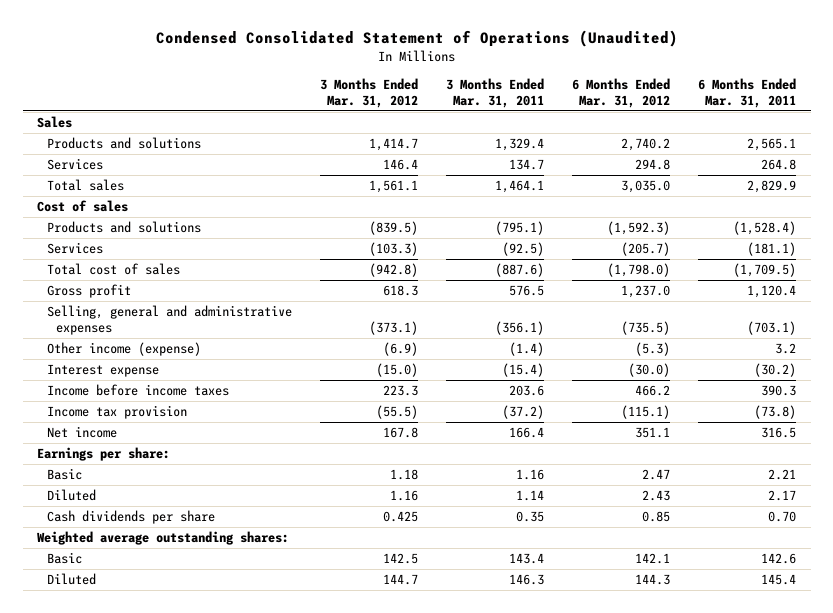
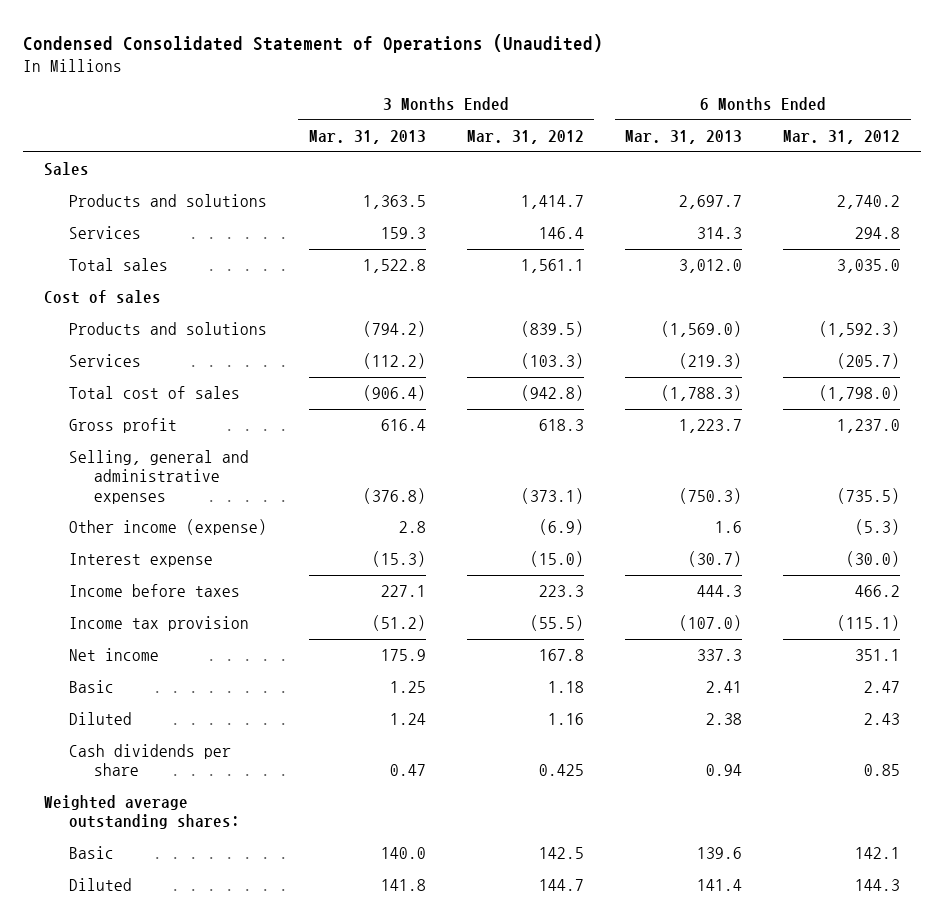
- | 3 Months Ended Mar. 31, 2012 | 3 Months Ended Mar. 31, 2011 | 6 Months Ended Mar. 31, 2012 | 6 Months Ended Mar. 31, 2011
+ | 3 Months Ended Mar. 31, 2013 | 3 Months Ended Mar. 31, 2012 | 6 Months Ended Mar. 31, 2013 | 6 Months Ended Mar. 31, 2012
- Income before income taxes | 223.3 | 203.6 | 466.2 | 390.3
+ Income before taxes | 227.1 | 223.3 | 444.3 | 466.2
- Earnings per share:

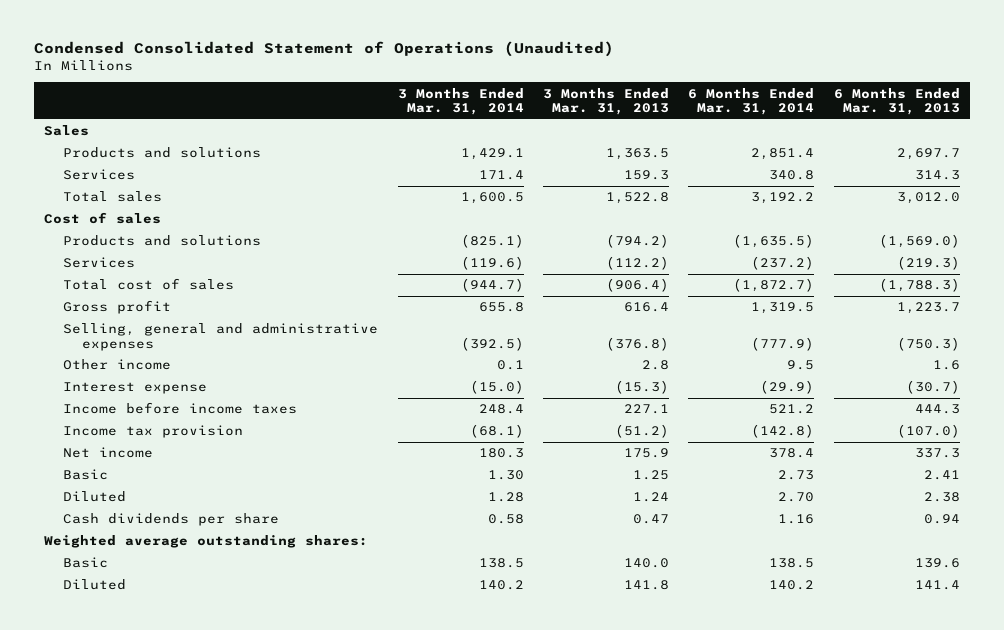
- | 3 Months Ended Mar. 31, 2013 | 3 Months Ended Mar. 31, 2012 | 6 Months Ended Mar. 31, 2013 | 6 Months Ended Mar. 31, 2012
+ | 3 Months Ended Mar. 31, 2014 | 3 Months Ended Mar. 31, 2013 | 6 Months Ended Mar. 31, 2014 | 6 Months Ended Mar. 31, 2013
- Other income (expense) | 2.8 | (6.9) | 1.6 | (5.3)
+ Other income | 0.1 | 2.8 | 9.5 | 1.6
- Income before taxes | 227.1 | 223.3 | 444.3 | 466.2
+ Income before income taxes | 248.4 | 227.1 | 521.2 | 444.3

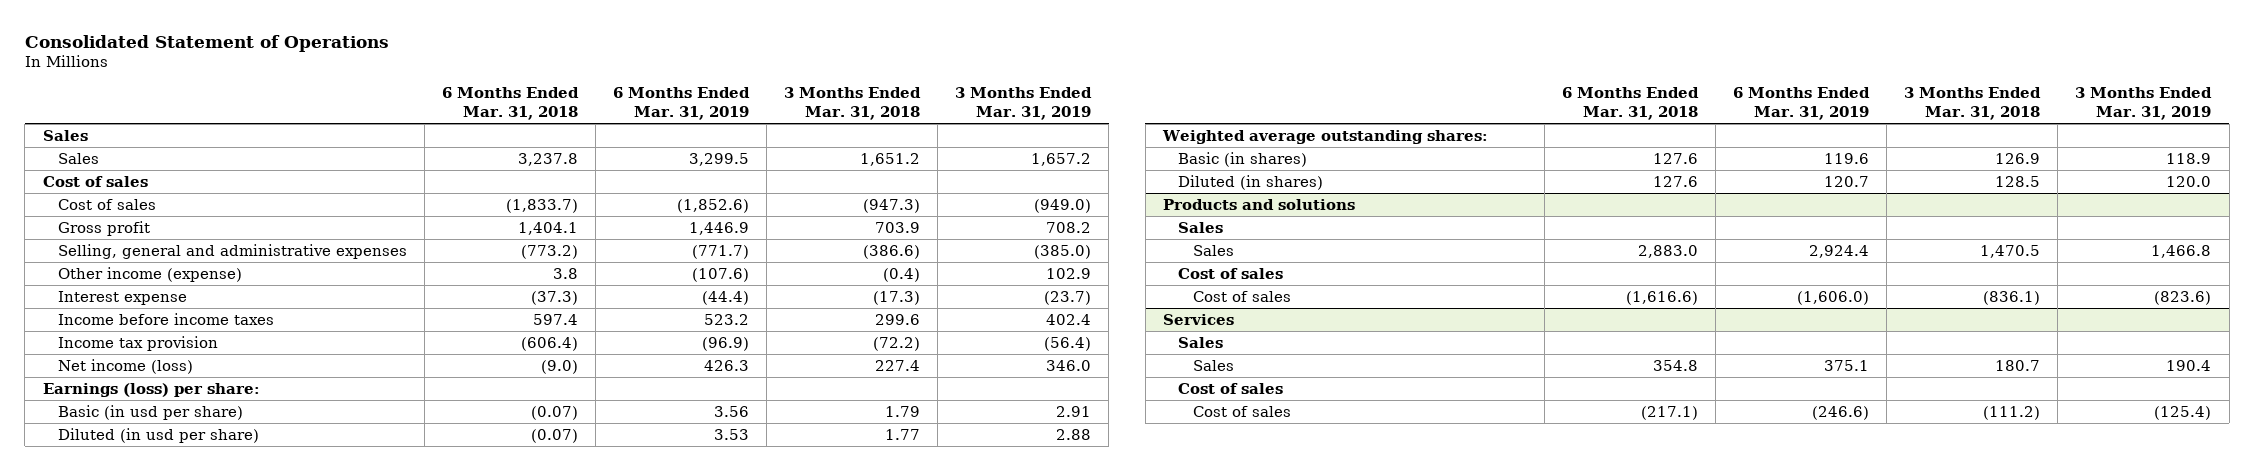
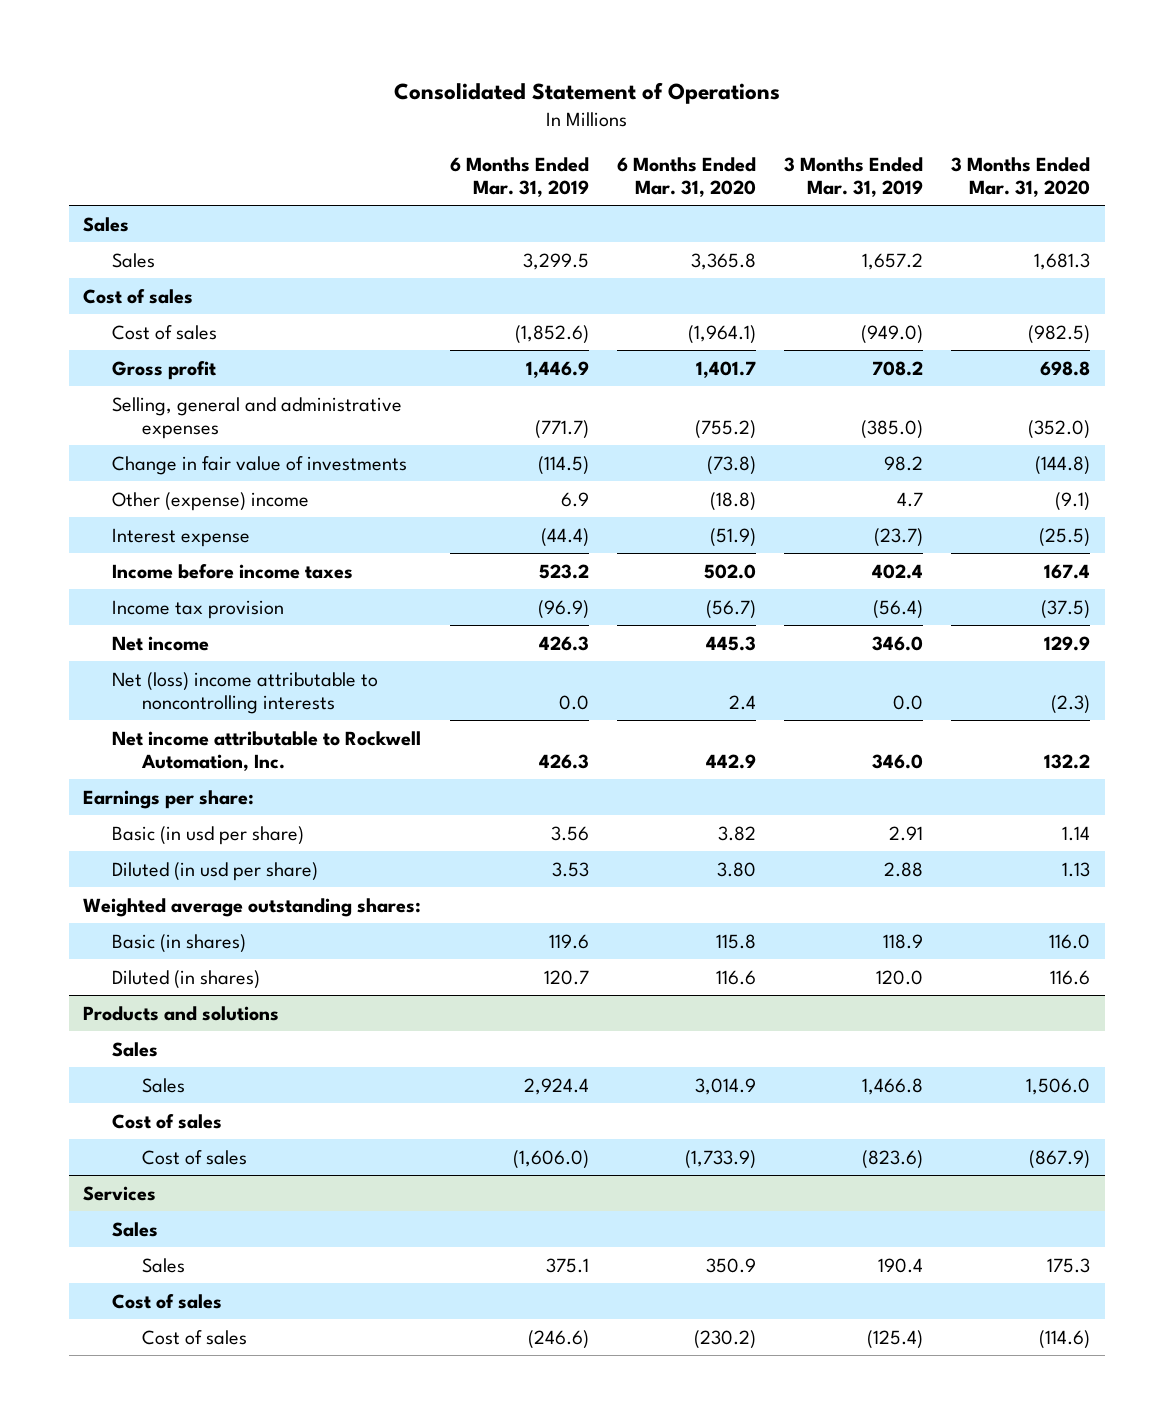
- | 6 Months Ended Mar. 31, 2018 | 6 Months Ended Mar. 31, 2019 | 3 Months Ended Mar. 31, 2018 | 3 Months Ended Mar. 31, 2019
+ | 6 Months Ended Mar. 31, 2019 | 6 Months Ended Mar. 31, 2020 | 3 Months Ended Mar. 31, 2019 | 3 Months Ended Mar. 31, 2020
- Other income (expense) | 3.8 | (107.6) | (0.4) | 102.9
+ Change in fair value of investments | (114.5) | (73.8) | 98.2 | (144.8)
+ Other (expense) income | 6.9 | (18.8) | 4.7 | (9.1)
- Net income (loss) | (9.0) | 426.3 | 227.4 | 346.0
- Earnings (loss) per share:
+ Net income | 426.3 | 445.3 | 346.0 | 129.9
+ Net (loss) income attributable to noncontrolling interests | 0.0 | 2.4 | 0.0 | (2.3)
+ Net income attributable to Rockwell Automation, Inc. | 426.3 | 442.9 | 346.0 | 132.2
+ Earnings per share:

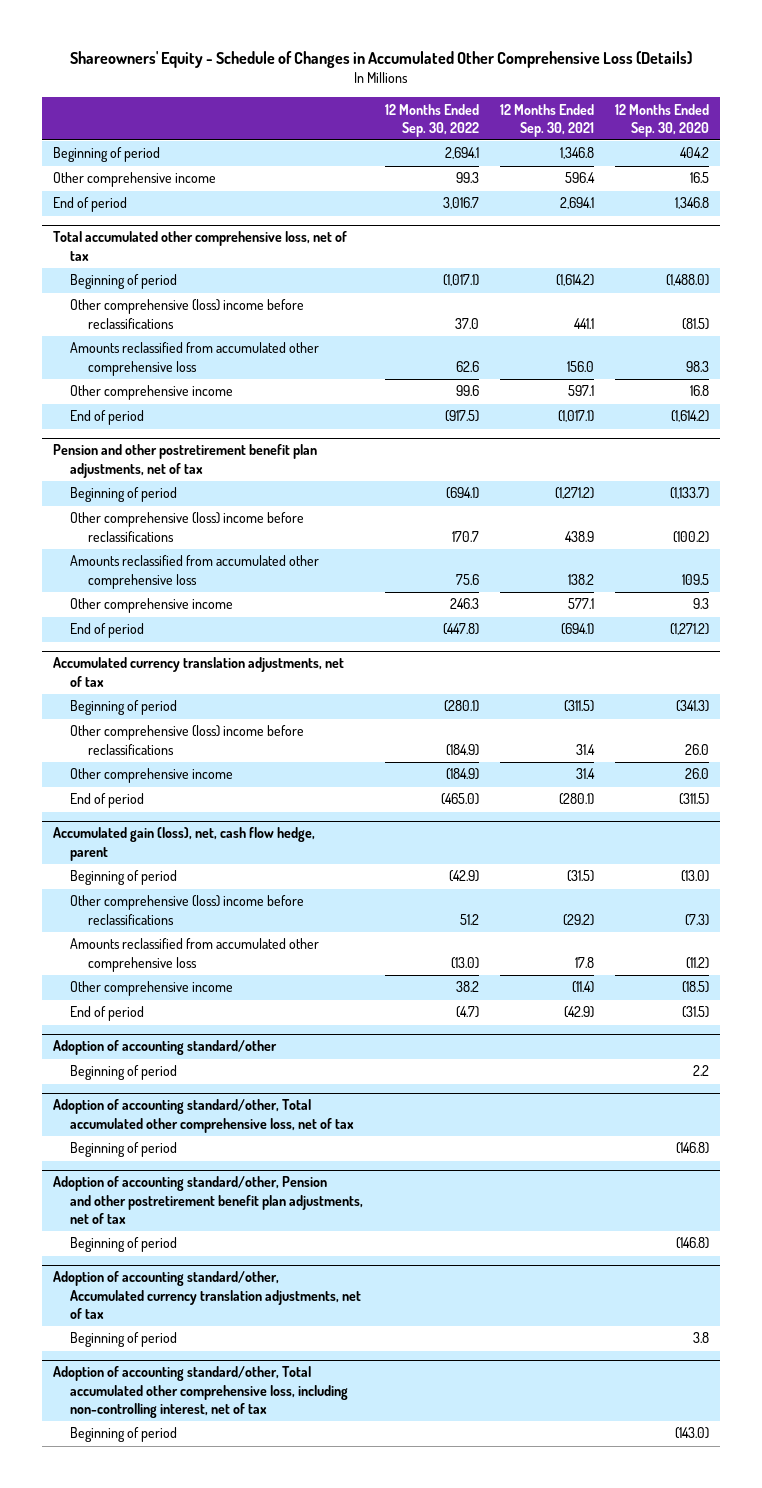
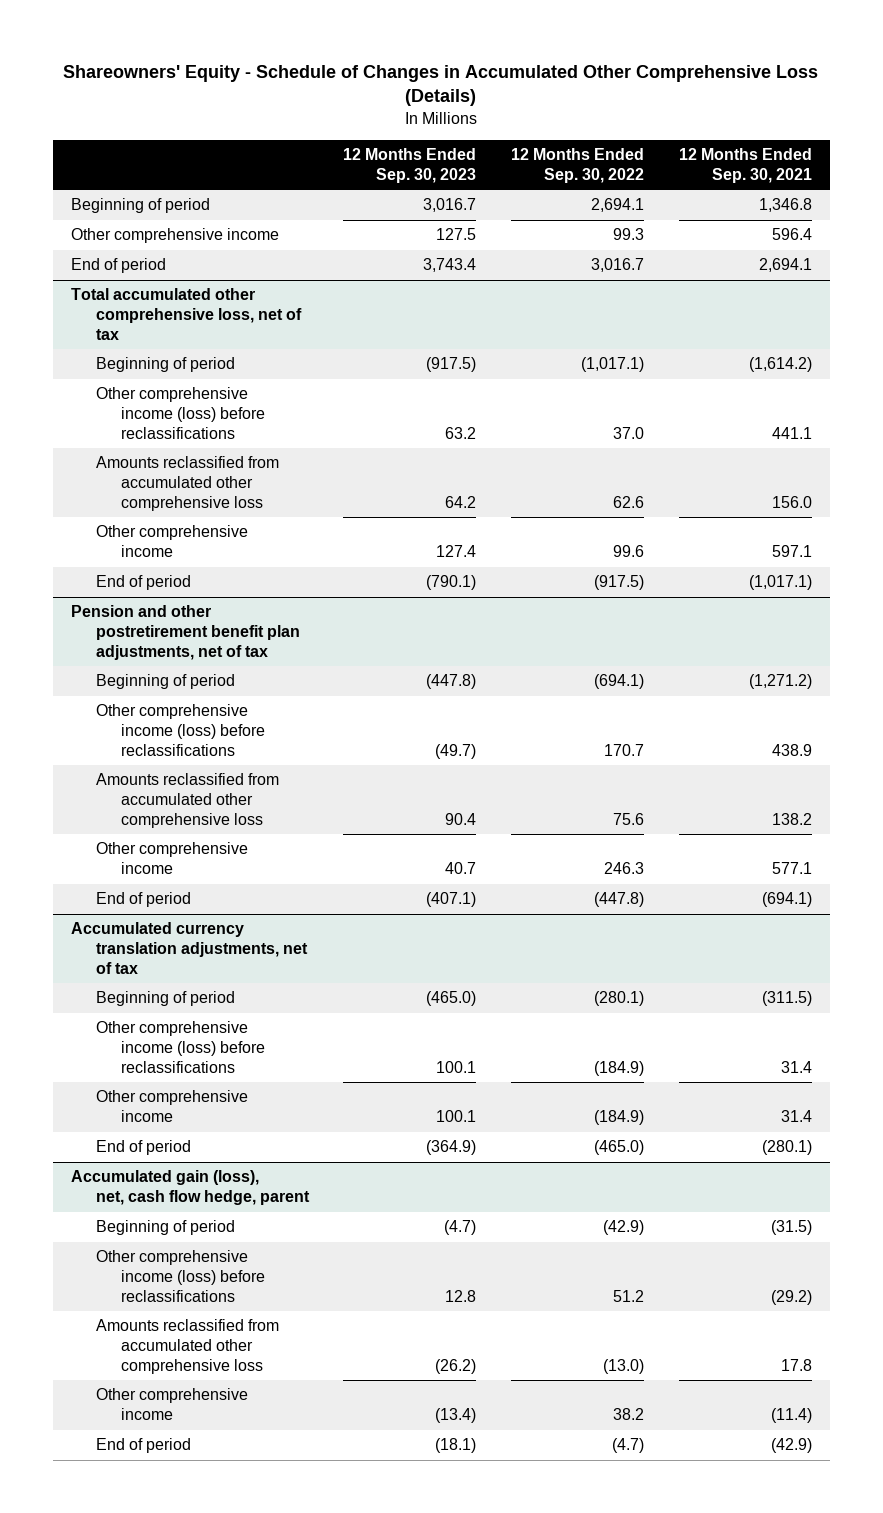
- | 12 Months Ended Sep. 30, 2022 | 12 Months Ended Sep. 30, 2021 | 12 Months Ended Sep. 30, 2020
+ | 12 Months Ended Sep. 30, 2023 | 12 Months Ended Sep. 30, 2022 | 12 Months Ended Sep. 30, 2021
@ Total accumulated other comprehensive loss, net of tax
- Other comprehensive (loss) income before reclassifications | 37.0 | 441.1 | (81.5)
+ Other comprehensive income (loss) before reclassifications | 63.2 | 37.0 | 441.1
@ Pension and other postretirement benefit plan adjustments, net of tax
- Other comprehensive (loss) income before reclassifications | 170.7 | 438.9 | (100.2)
+ Other comprehensive income (loss) before reclassifications | (49.7) | 170.7 | 438.9
@ Accumulated currency translation adjustments, net of tax
- Other comprehensive (loss) income before reclassifications | (184.9) | 31.4 | 26.0
+ Other comprehensive income (loss) before reclassifications | 100.1 | (184.9) | 31.4
@ Accumulated gain (loss), net, cash flow hedge, parent
- Other comprehensive (loss) income before reclassifications | 51.2 | (29.2) | (7.3)
+ Other comprehensive income (loss) before reclassifications | 12.8 | 51.2 | (29.2)
- Adoption of accounting standard/other
- Beginning of period | | | 2.2
- Adoption of accounting standard/other, Total accumulated other comprehensive loss, net of tax
- Beginning of period | | | (146.8)
- Adoption of accounting standard/other, Pension and other postretirement benefit plan adjustments, net of tax
- Beginning of period | | | (146.8)
- Adoption of accounting standard/other, Accumulated currency translation adjustments, net of tax
- Beginning of period | | | 3.8
- Adoption of accounting standard/other, Total accumulated other comprehensive loss, including non-controlling interest, net of tax
- Beginning of period | | | (143.0)

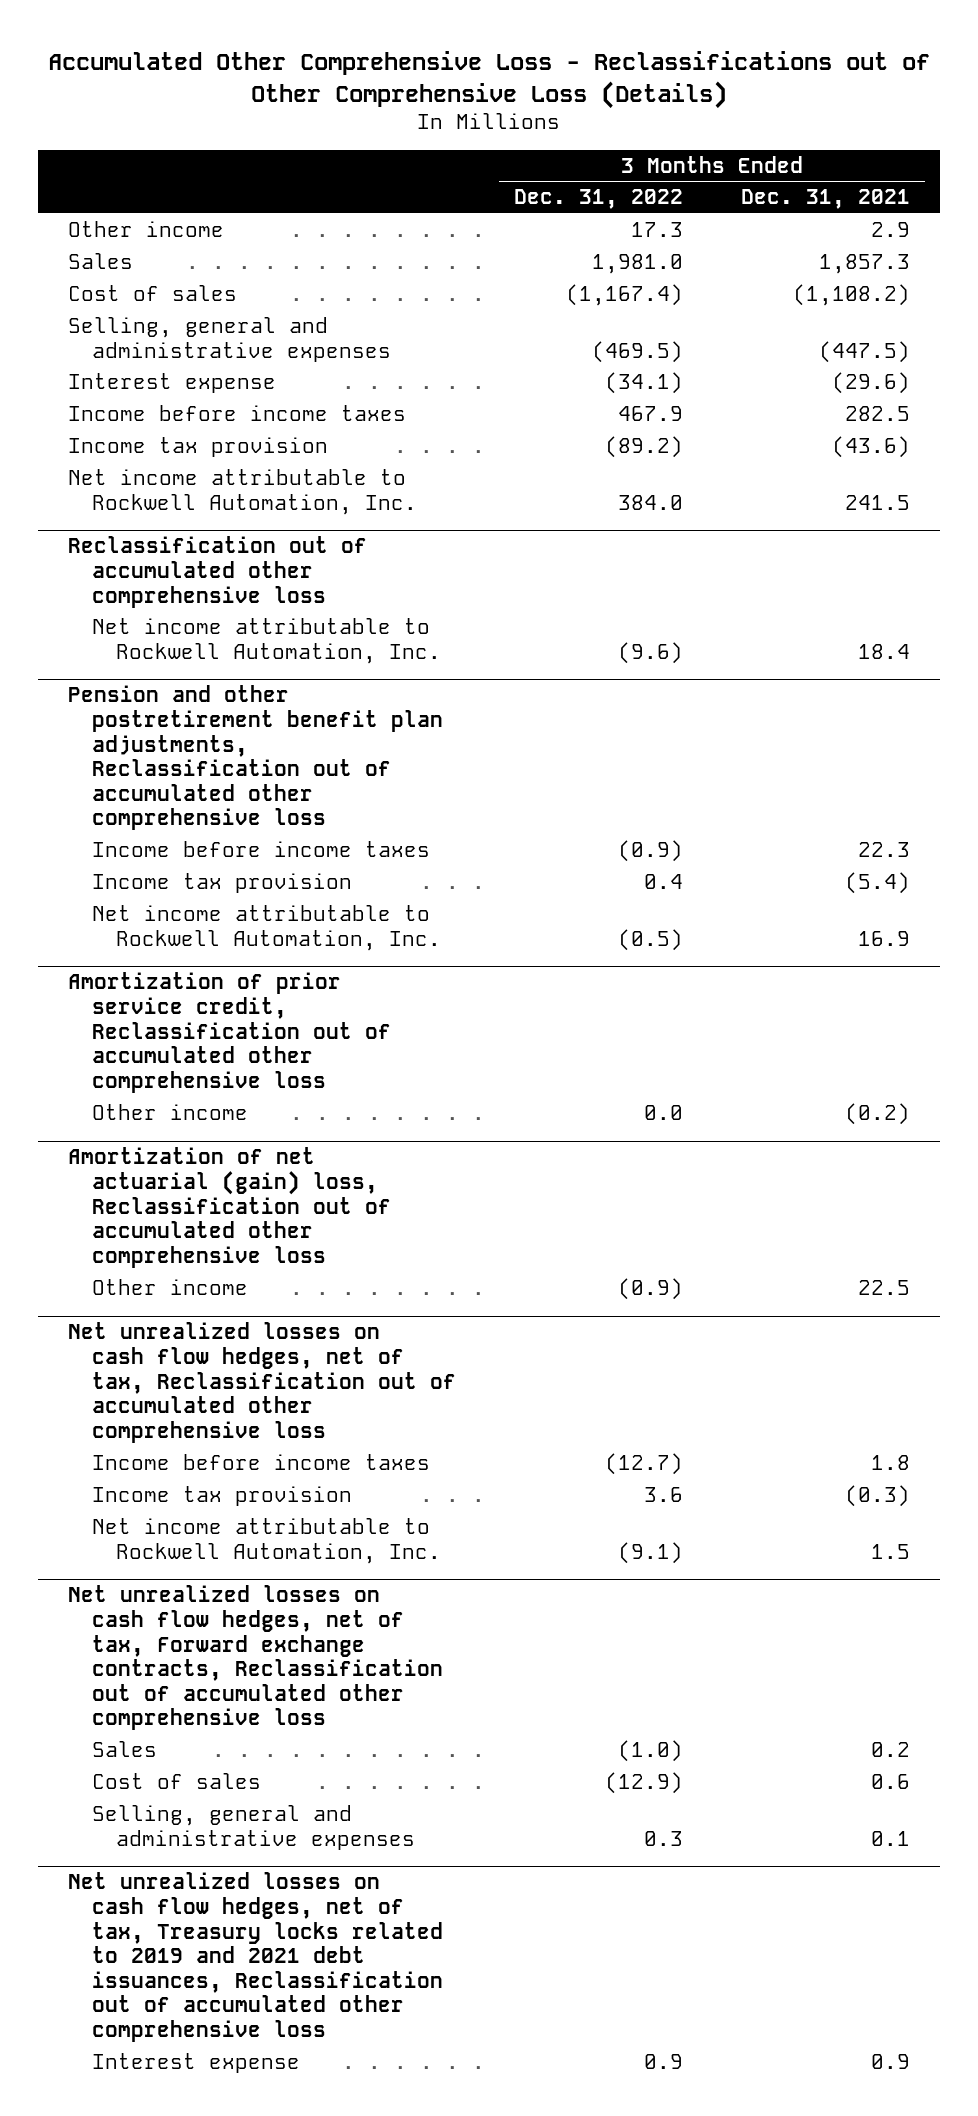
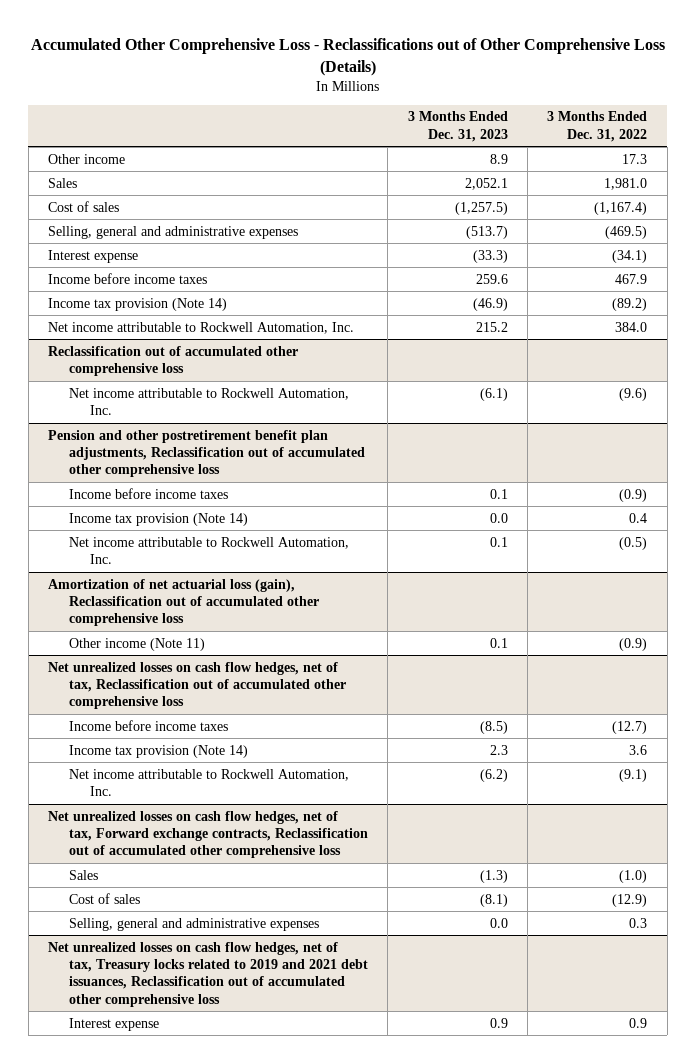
- | 3 Months Ended Dec. 31, 2022 | 3 Months Ended Dec. 31, 2021
+ | 3 Months Ended Dec. 31, 2023 | 3 Months Ended Dec. 31, 2022
- Income tax provision | (89.2) | (43.6)
+ Income tax provision (Note 14) | (46.9) | (89.2)
@ Pension and other postretirement benefit plan adjustments, Reclassification out of accumulated other comprehensive loss
- Income tax provision | 0.4 | (5.4)
+ Income tax provision (Note 14) | 0.0 | 0.4
- Amortization of prior service credit, Reclassification out of accumulated other comprehensive loss
- Other income | 0.0 | (0.2)
- Amortization of net actuarial (gain) loss, Reclassification out of accumulated other comprehensive loss
- Other income | (0.9) | 22.5
+ Amortization of net actuarial loss (gain), Reclassification out of accumulated other comprehensive loss
+ Other income (Note 11) | 0.1 | (0.9)
@ Net unrealized losses on cash flow hedges, net of tax, Reclassification out of accumulated other comprehensive loss
- Income tax provision | 3.6 | (0.3)
+ Income tax provision (Note 14) | 2.3 | 3.6

